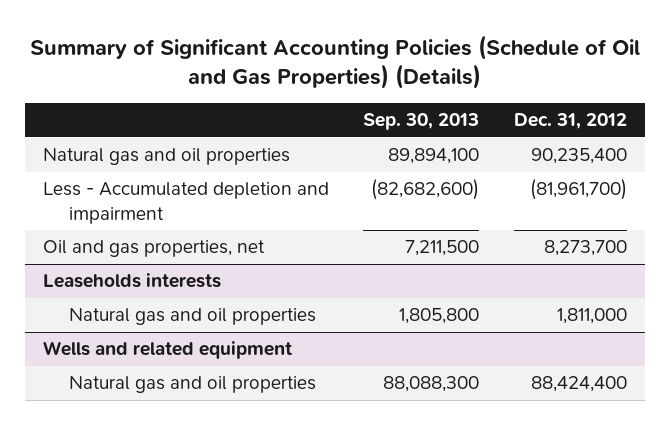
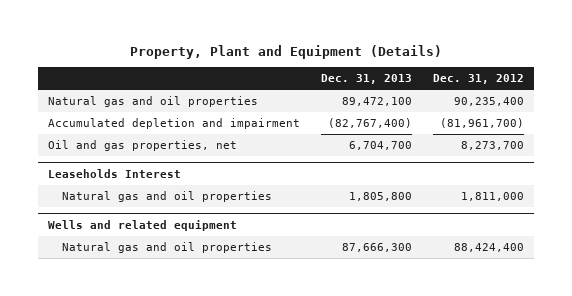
- Summary of Significant Accounting Policies (Schedule of Oil and Gas Properties) (Details)
+ Property, Plant and Equipment (Details)
- | Sep. 30, 2013 | Dec. 31, 2012
+ | Dec. 31, 2013 | Dec. 31, 2012
- Less - Accumulated depletion and impairment | (82,682,600) | (81,961,700)
+ Accumulated depletion and impairment | (82,767,400) | (81,961,700)
- Leaseholds interests
+ Leaseholds Interest

